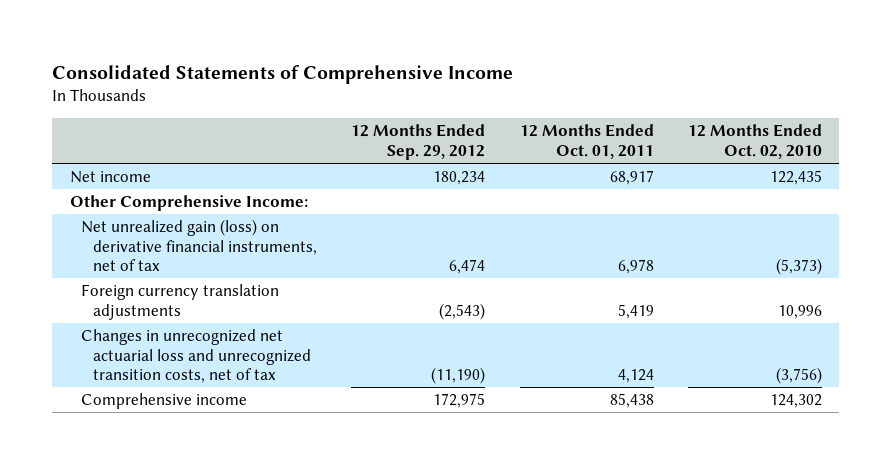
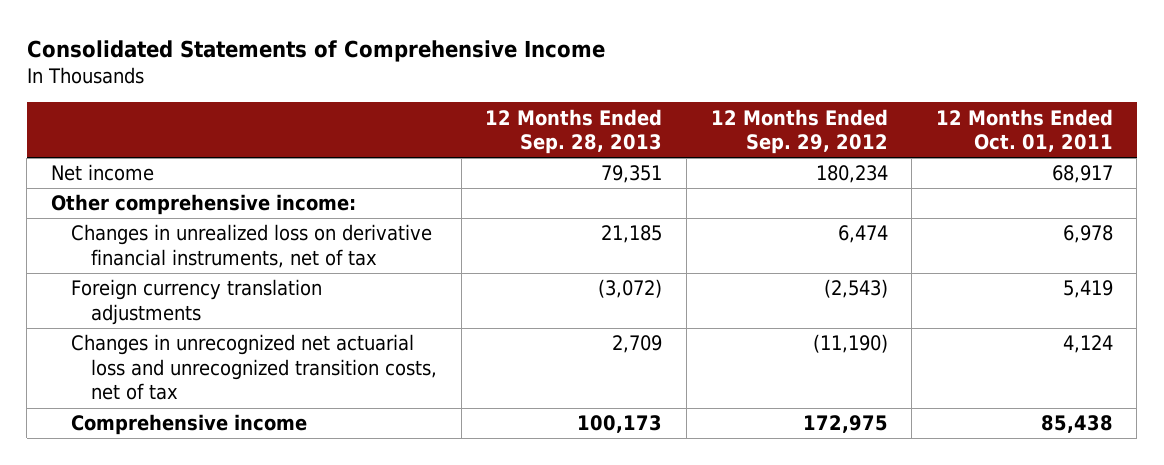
- | 12 Months Ended Sep. 29, 2012 | 12 Months Ended Oct. 01, 2011 | 12 Months Ended Oct. 02, 2010
+ | 12 Months Ended Sep. 28, 2013 | 12 Months Ended Sep. 29, 2012 | 12 Months Ended Oct. 01, 2011
- Other Comprehensive Income:
- Net unrealized gain (loss) on derivative financial instruments, net of tax | 6,474 | 6,978 | (5,373)
+ Other comprehensive income:
+ Changes in unrealized loss on derivative financial instruments, net of tax | 21,185 | 6,474 | 6,978

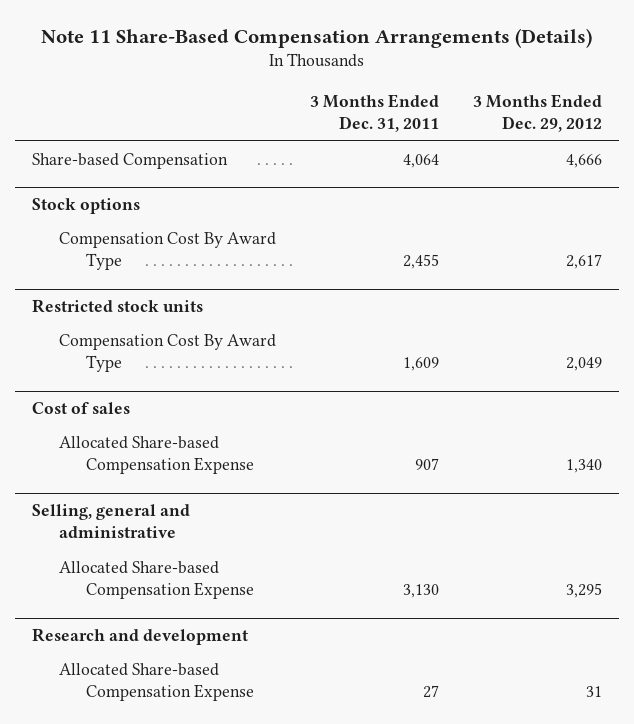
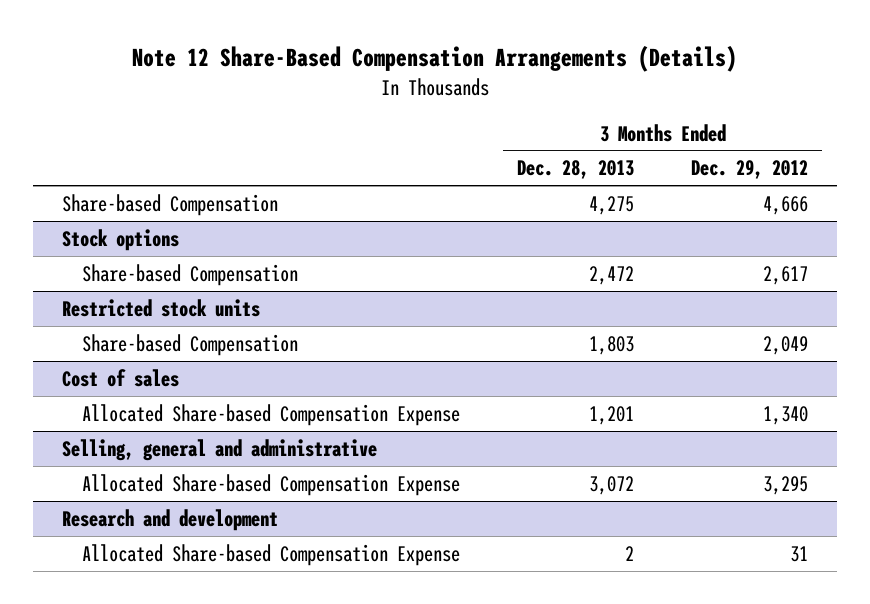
- Note 11 Share-Based Compensation Arrangements (Details)
+ Note 12 Share-Based Compensation Arrangements (Details)
- | 3 Months Ended Dec. 31, 2011 | 3 Months Ended Dec. 29, 2012
+ | 3 Months Ended Dec. 28, 2013 | 3 Months Ended Dec. 29, 2012
@ Stock options
- Compensation Cost By Award Type | 2,455 | 2,617
+ Share-based Compensation | 2,472 | 2,617
@ Restricted stock units
- Compensation Cost By Award Type | 1,609 | 2,049
+ Share-based Compensation | 1,803 | 2,049

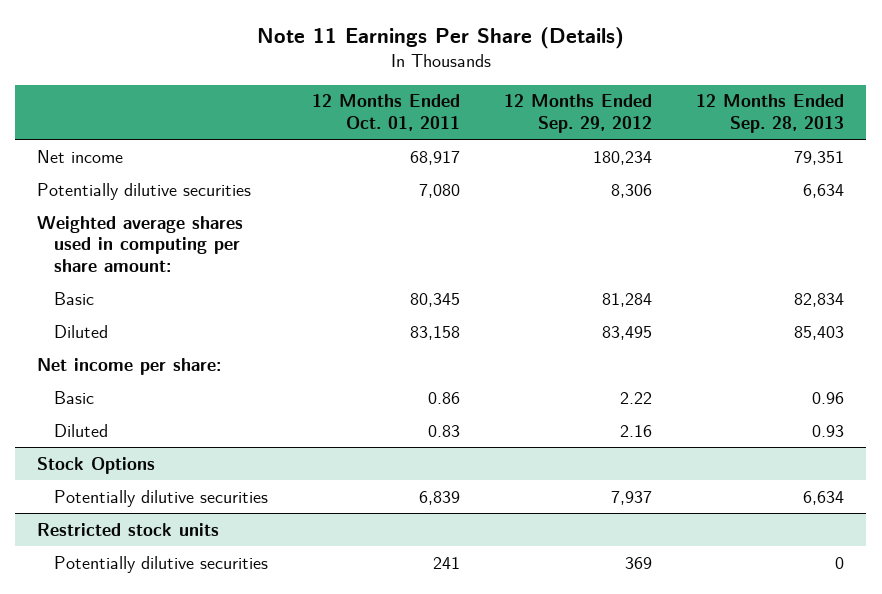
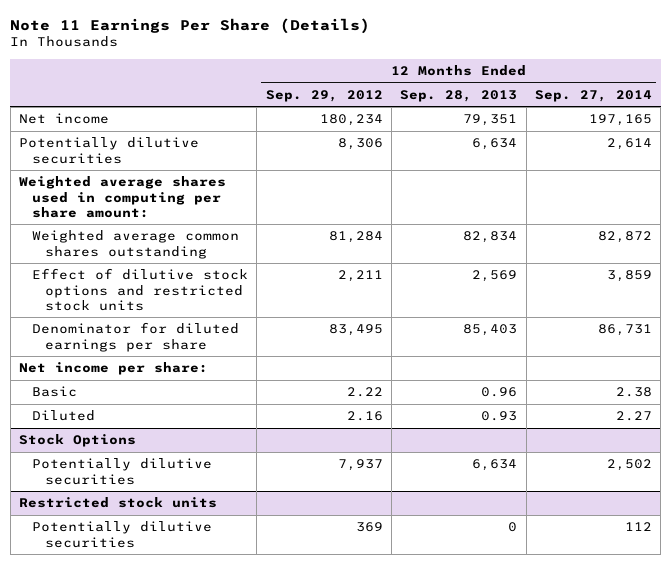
- | 12 Months Ended Oct. 01, 2011 | 12 Months Ended Sep. 29, 2012 | 12 Months Ended Sep. 28, 2013
+ | 12 Months Ended Sep. 29, 2012 | 12 Months Ended Sep. 28, 2013 | 12 Months Ended Sep. 27, 2014
- Basic | 80,345 | 81,284 | 82,834
- Diluted | 83,158 | 83,495 | 85,403
+ Weighted average common shares outstanding | 81,284 | 82,834 | 82,872
+ Effect of dilutive stock options and restricted stock units | 2,211 | 2,569 | 3,859
+ Denominator for diluted earnings per share | 83,495 | 85,403 | 86,731

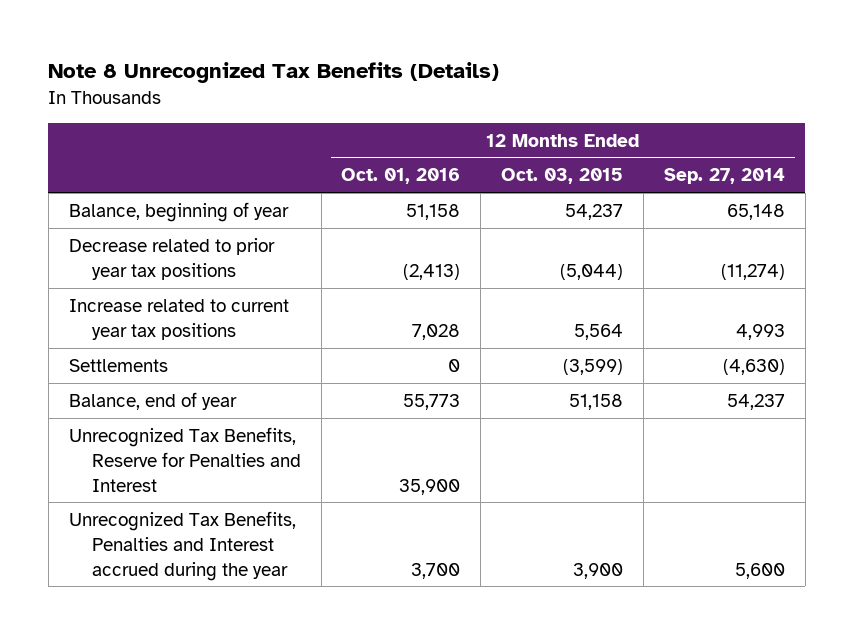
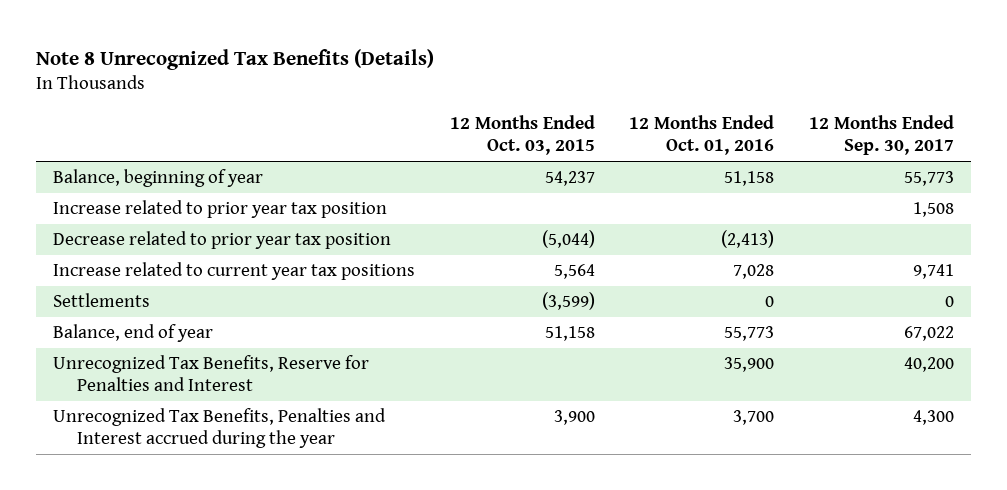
- | 12 Months Ended Oct. 01, 2016 | 12 Months Ended Oct. 03, 2015 | 12 Months Ended Sep. 27, 2014
+ | 12 Months Ended Oct. 03, 2015 | 12 Months Ended Oct. 01, 2016 | 12 Months Ended Sep. 30, 2017
- Decrease related to prior year tax positions | (2,413) | (5,044) | (11,274)
+ Increase related to prior year tax position | | | 1,508
+ Decrease related to prior year tax position | (5,044) | (2,413) |

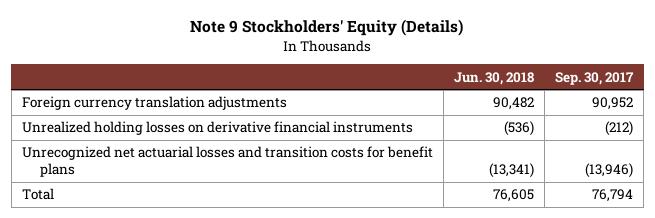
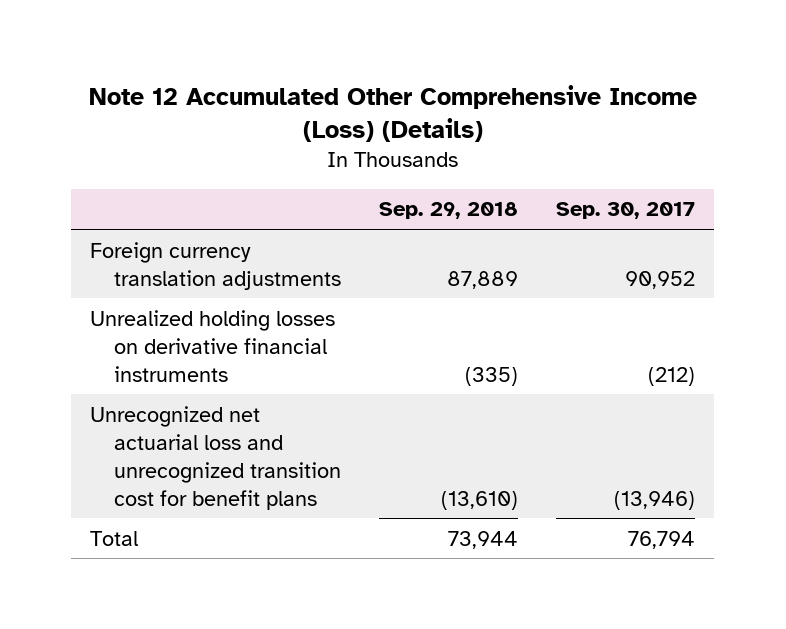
- Note 9 Stockholders' Equity (Details)
+ Note 12 Accumulated Other Comprehensive Income (Loss) (Details)
- | Jun. 30, 2018 | Sep. 30, 2017
+ | Sep. 29, 2018 | Sep. 30, 2017
- Unrecognized net actuarial losses and transition costs for benefit plans | (13,341) | (13,946)
+ Unrecognized net actuarial loss and unrecognized transition cost for benefit plans | (13,610) | (13,946)

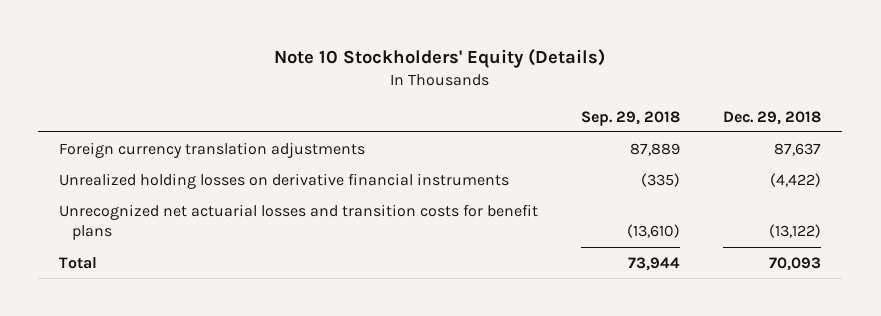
- Note 12 Accumulated Other Comprehensive Income (Loss) (Details)
+ Note 10 Stockholders' Equity (Details)
- | Sep. 29, 2018 | Sep. 30, 2017
+ | Sep. 29, 2018 | Dec. 29, 2018
- Unrecognized net actuarial loss and unrecognized transition cost for benefit plans | (13,610) | (13,946)
+ Unrecognized net actuarial losses and transition costs for benefit plans | (13,610) | (13,122)

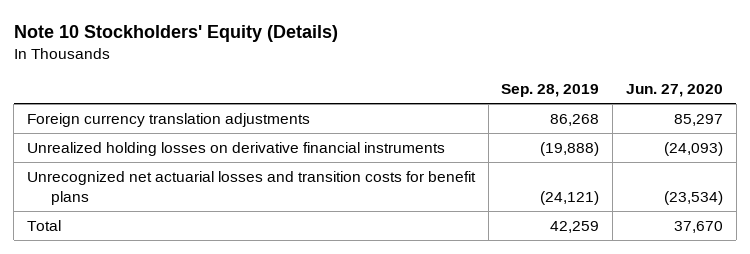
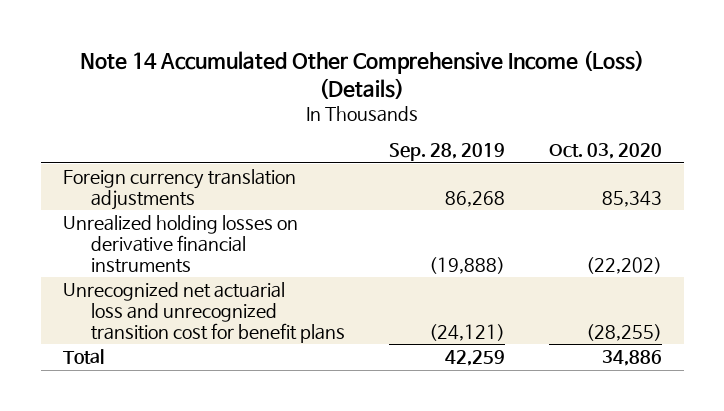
- Note 10 Stockholders' Equity (Details)
+ Note 14 Accumulated Other Comprehensive Income (Loss) (Details)
- | Sep. 28, 2019 | Jun. 27, 2020
+ | Sep. 28, 2019 | Oct. 03, 2020
- Unrecognized net actuarial losses and transition costs for benefit plans | (24,121) | (23,534)
+ Unrecognized net actuarial loss and unrecognized transition cost for benefit plans | (24,121) | (28,255)

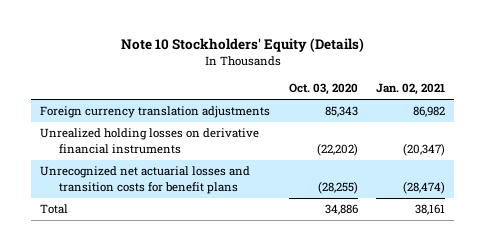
- Note 14 Accumulated Other Comprehensive Income (Loss) (Details)
+ Note 10 Stockholders' Equity (Details)
- | Sep. 28, 2019 | Oct. 03, 2020
+ | Oct. 03, 2020 | Jan. 02, 2021
- Unrecognized net actuarial loss and unrecognized transition cost for benefit plans | (24,121) | (28,255)
+ Unrecognized net actuarial losses and transition costs for benefit plans | (28,255) | (28,474)

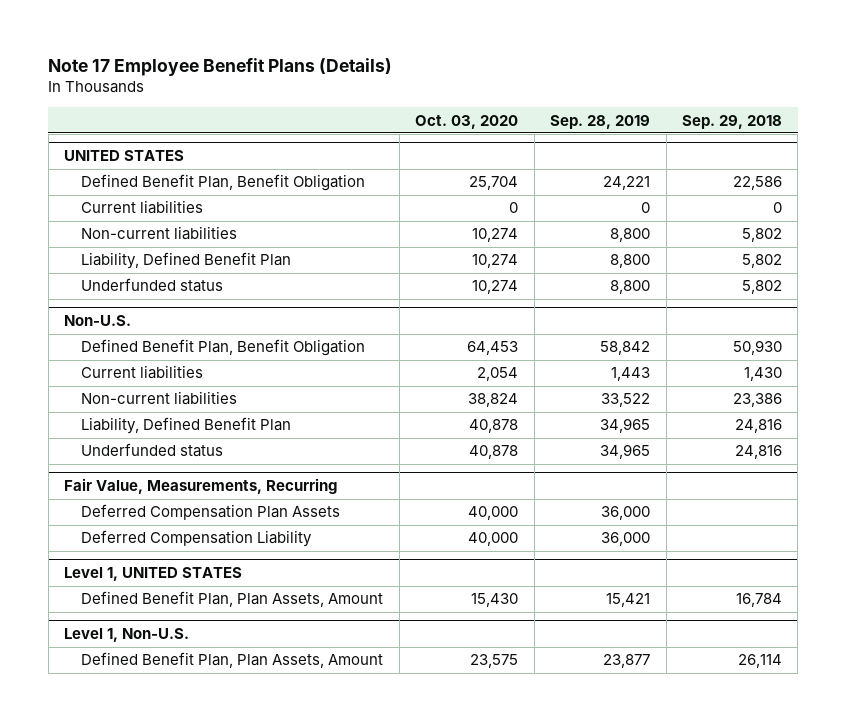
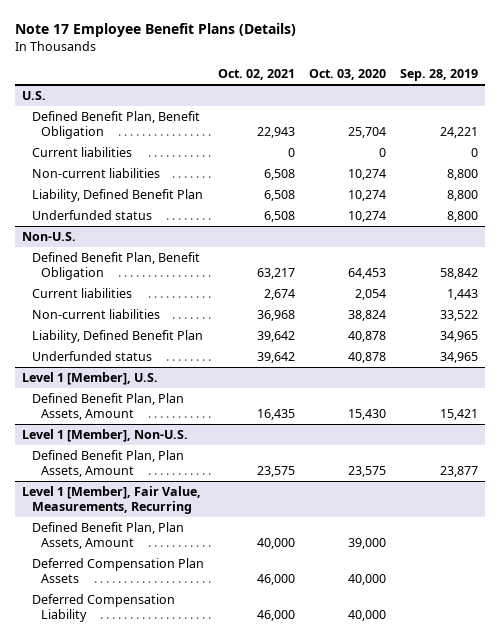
- | Oct. 03, 2020 | Sep. 28, 2019 | Sep. 29, 2018
+ | Oct. 02, 2021 | Oct. 03, 2020 | Sep. 28, 2019
- UNITED STATES
+ U.S.
- Fair Value, Measurements, Recurring
- Deferred Compensation Plan Assets | 40,000 | 36,000 |
- Deferred Compensation Liability | 40,000 | 36,000 |
- Level 1, UNITED STATES
+ Level 1 [Member], U.S.
- Level 1, Non-U.S.
+ Level 1 [Member], Non-U.S.
+ Level 1 [Member], Fair Value, Measurements, Recurring
+ Defined Benefit Plan, Plan Assets, Amount | 40,000 | 39,000 |
+ Deferred Compensation Plan Assets | 46,000 | 40,000 |
+ Deferred Compensation Liability | 46,000 | 40,000 |

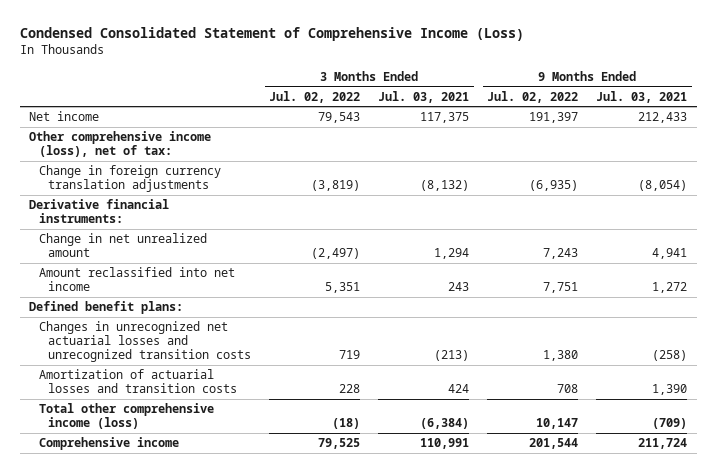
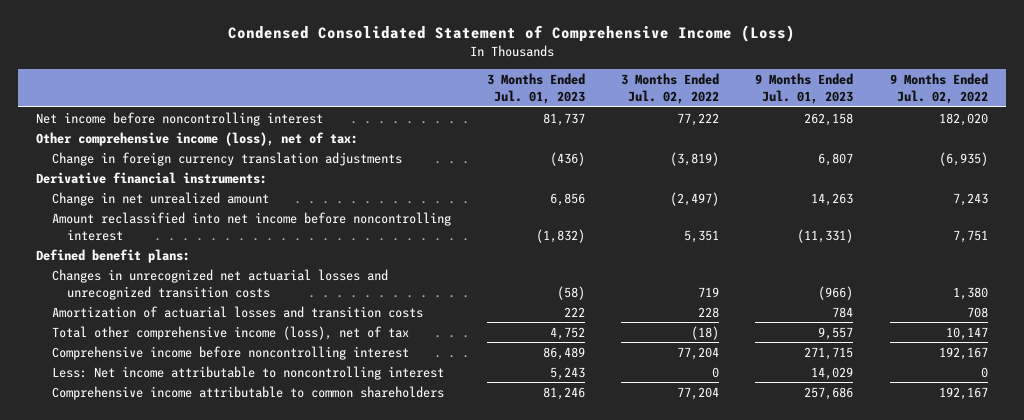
- | 3 Months Ended Jul. 02, 2022 | 3 Months Ended Jul. 03, 2021 | 9 Months Ended Jul. 02, 2022 | 9 Months Ended Jul. 03, 2021
+ | 3 Months Ended Jul. 01, 2023 | 3 Months Ended Jul. 02, 2022 | 9 Months Ended Jul. 01, 2023 | 9 Months Ended Jul. 02, 2022
- Net income | 79,543 | 117,375 | 191,397 | 212,433
+ Net income before noncontrolling interest | 81,737 | 77,222 | 262,158 | 182,020
- Amount reclassified into net income | 5,351 | 243 | 7,751 | 1,272
+ Amount reclassified into net income before noncontrolling interest | (1,832) | 5,351 | (11,331) | 7,751
- Total other comprehensive income (loss) | (18) | (6,384) | 10,147 | (709)
- Comprehensive income | 79,525 | 110,991 | 201,544 | 211,724
+ Total other comprehensive income (loss), net of tax | 4,752 | (18) | 9,557 | 10,147
+ Comprehensive income before noncontrolling interest | 86,489 | 77,204 | 271,715 | 192,167
+ Less: Net income attributable to noncontrolling interest | 5,243 | 0 | 14,029 | 0
+ Comprehensive income attributable to common shareholders | 81,246 | 77,204 | 257,686 | 192,167

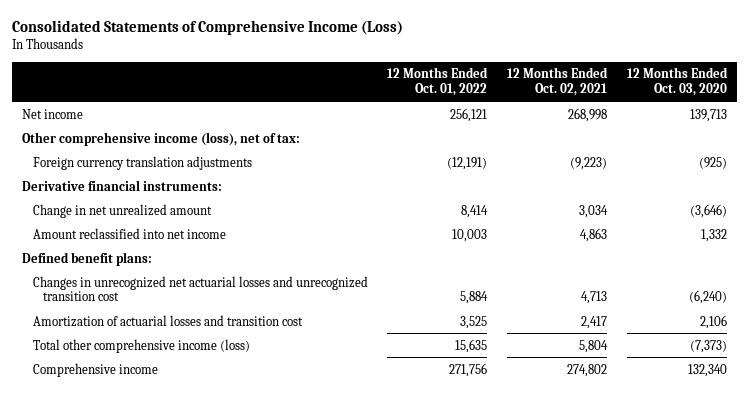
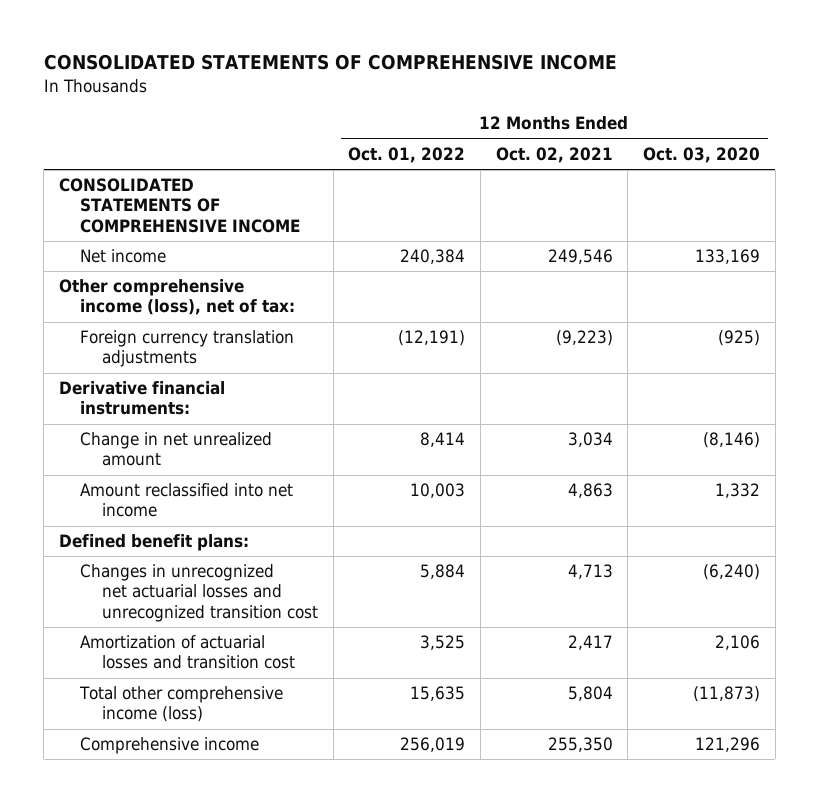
- Consolidated Statements of Comprehensive Income (Loss)
+ CONSOLIDATED STATEMENTS OF COMPREHENSIVE INCOME
- Net income | 256,121 | 268,998 | 139,713
+ CONSOLIDATED STATEMENTS OF COMPREHENSIVE INCOME
+ Net income | 240,384 | 249,546 | 133,169
- Change in net unrealized amount | 8,414 | 3,034 | (3,646)
+ Change in net unrealized amount | 8,414 | 3,034 | (8,146)
- Total other comprehensive income (loss) | 15,635 | 5,804 | (7,373)
- Comprehensive income | 271,756 | 274,802 | 132,340
+ Total other comprehensive income (loss) | 15,635 | 5,804 | (11,873)
+ Comprehensive income | 256,019 | 255,350 | 121,296

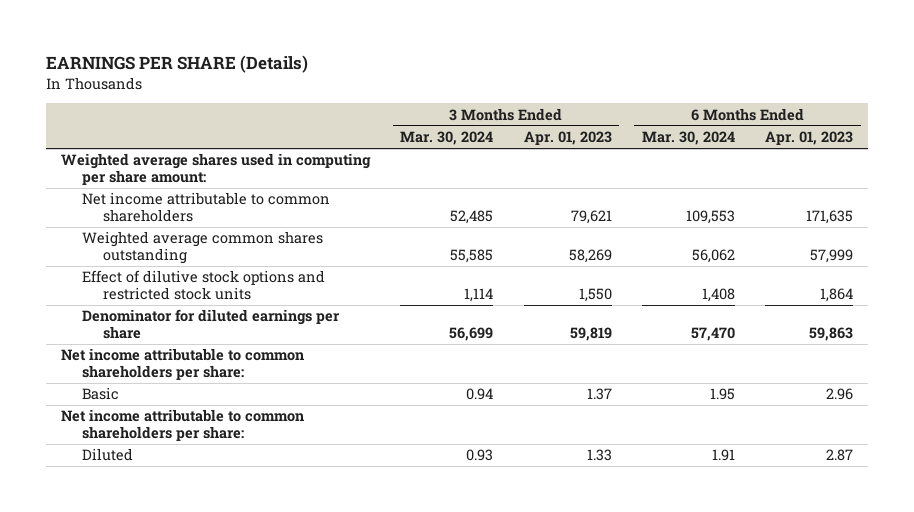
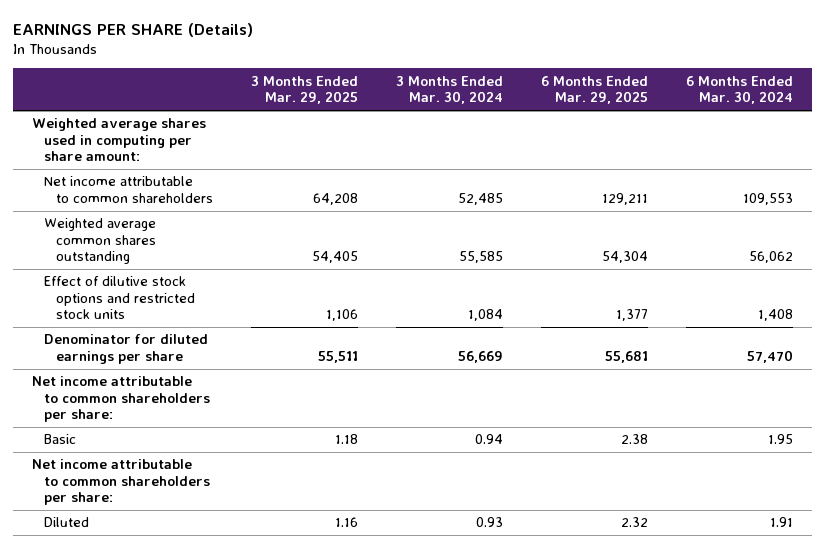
- | 3 Months Ended Mar. 30, 2024 | 3 Months Ended Apr. 01, 2023 | 6 Months Ended Mar. 30, 2024 | 6 Months Ended Apr. 01, 2023
+ | 3 Months Ended Mar. 29, 2025 | 3 Months Ended Mar. 30, 2024 | 6 Months Ended Mar. 29, 2025 | 6 Months Ended Mar. 30, 2024
- Effect of dilutive stock options and restricted stock units | 1,114 | 1,550 | 1,408 | 1,864
- Denominator for diluted earnings per share | 56,699 | 59,819 | 57,470 | 59,863
+ Effect of dilutive stock options and restricted stock units | 1,106 | 1,084 | 1,377 | 1,408
+ Denominator for diluted earnings per share | 55,511 | 56,669 | 55,681 | 57,470

